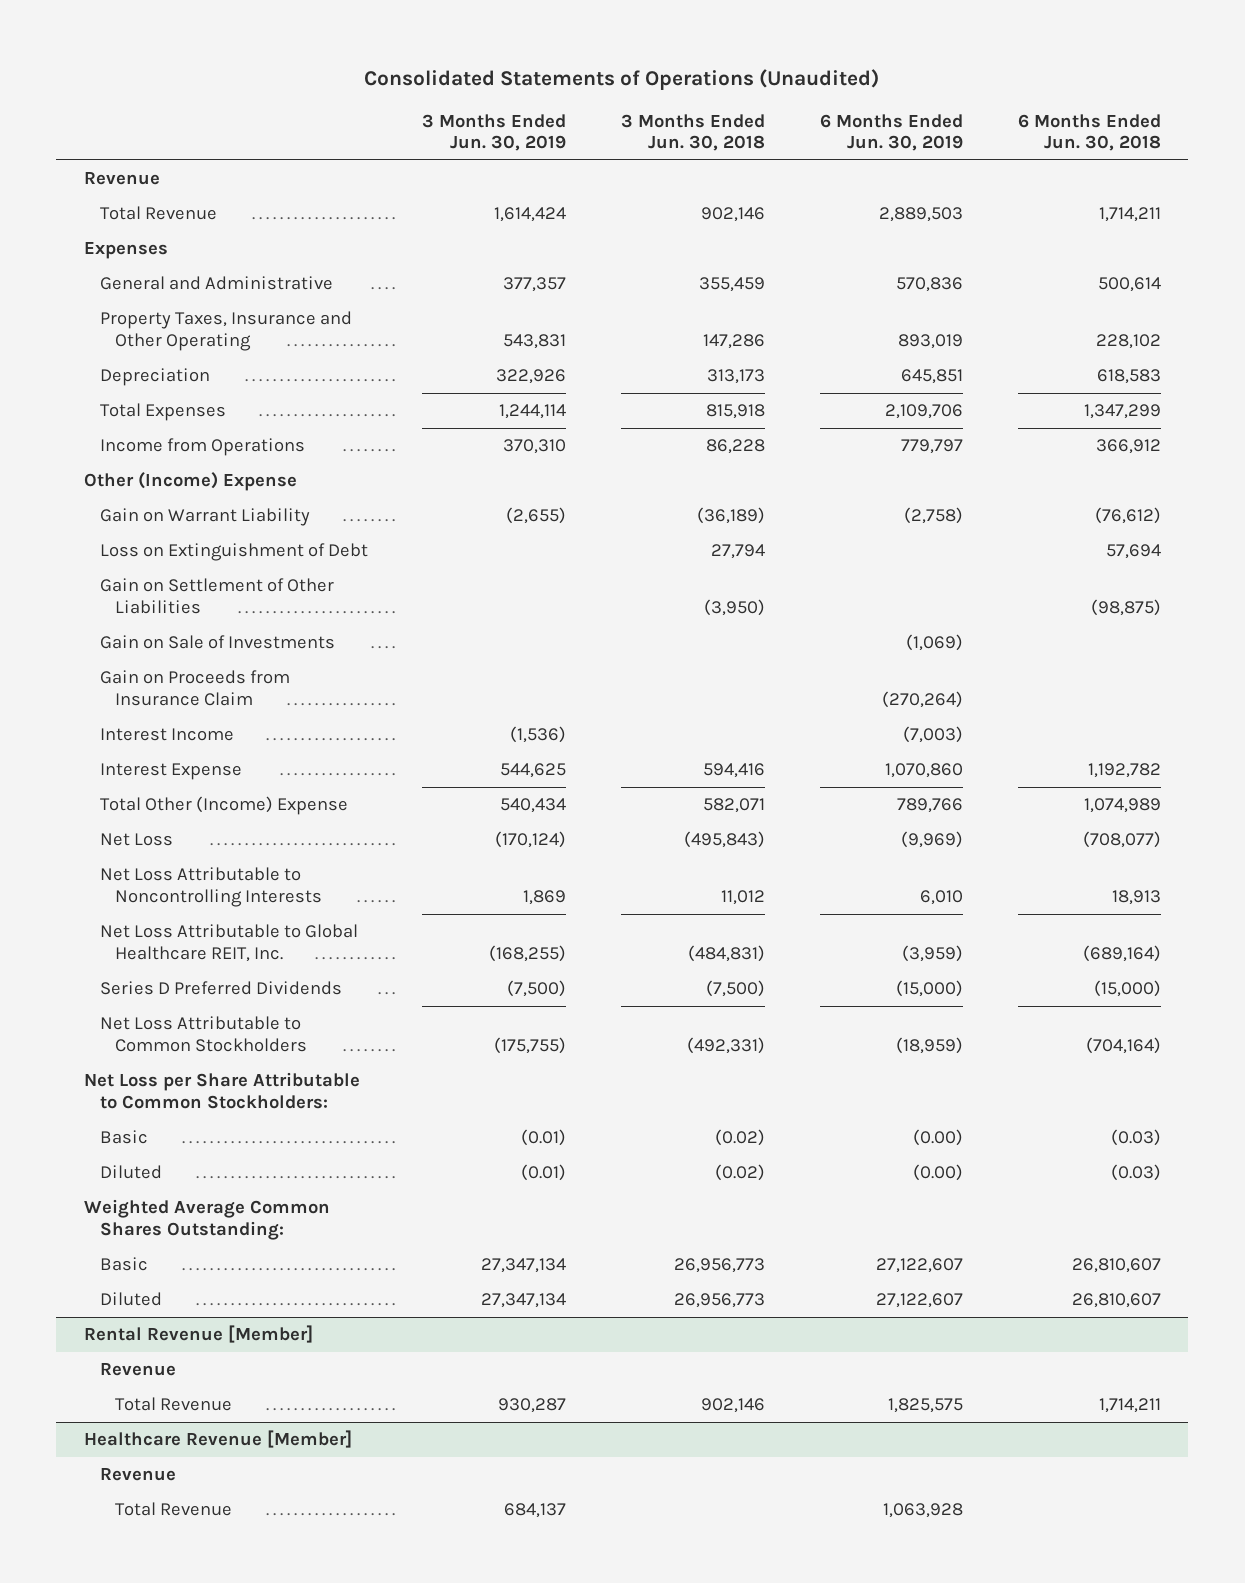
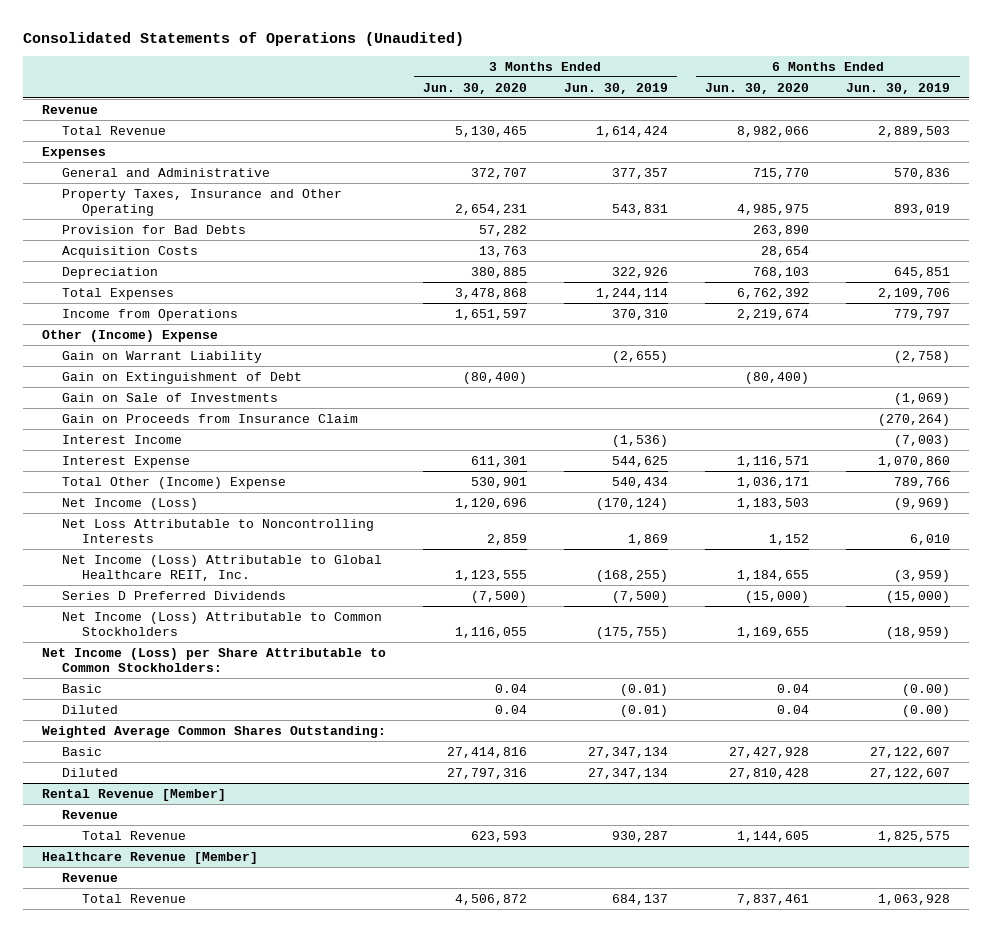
- | 3 Months Ended Jun. 30, 2019 | 3 Months Ended Jun. 30, 2018 | 6 Months Ended Jun. 30, 2019 | 6 Months Ended Jun. 30, 2018
+ | 3 Months Ended Jun. 30, 2020 | 3 Months Ended Jun. 30, 2019 | 6 Months Ended Jun. 30, 2020 | 6 Months Ended Jun. 30, 2019
+ Provision for Bad Debts | 57,282 | | 263,890 |
+ Acquisition Costs | 13,763 | | 28,654 |
- Loss on Extinguishment of Debt | | 27,794 | | 57,694
- Gain on Settlement of Other Liabilities | | (3,950) | | (98,875)
+ Gain on Extinguishment of Debt | (80,400) | | (80,400) |
- Net Loss | (170,124) | (495,843) | (9,969) | (708,077)
+ Net Income (Loss) | 1,120,696 | (170,124) | 1,183,503 | (9,969)
- Net Loss Attributable to Global Healthcare REIT, Inc. | (168,255) | (484,831) | (3,959) | (689,164)
+ Net Income (Loss) Attributable to Global Healthcare REIT, Inc. | 1,123,555 | (168,255) | 1,184,655 | (3,959)
- Net Loss Attributable to Common Stockholders | (175,755) | (492,331) | (18,959) | (704,164)
- Net Loss per Share Attributable to Common Stockholders:
+ Net Income (Loss) Attributable to Common Stockholders | 1,116,055 | (175,755) | 1,169,655 | (18,959)
+ Net Income (Loss) per Share Attributable to Common Stockholders:

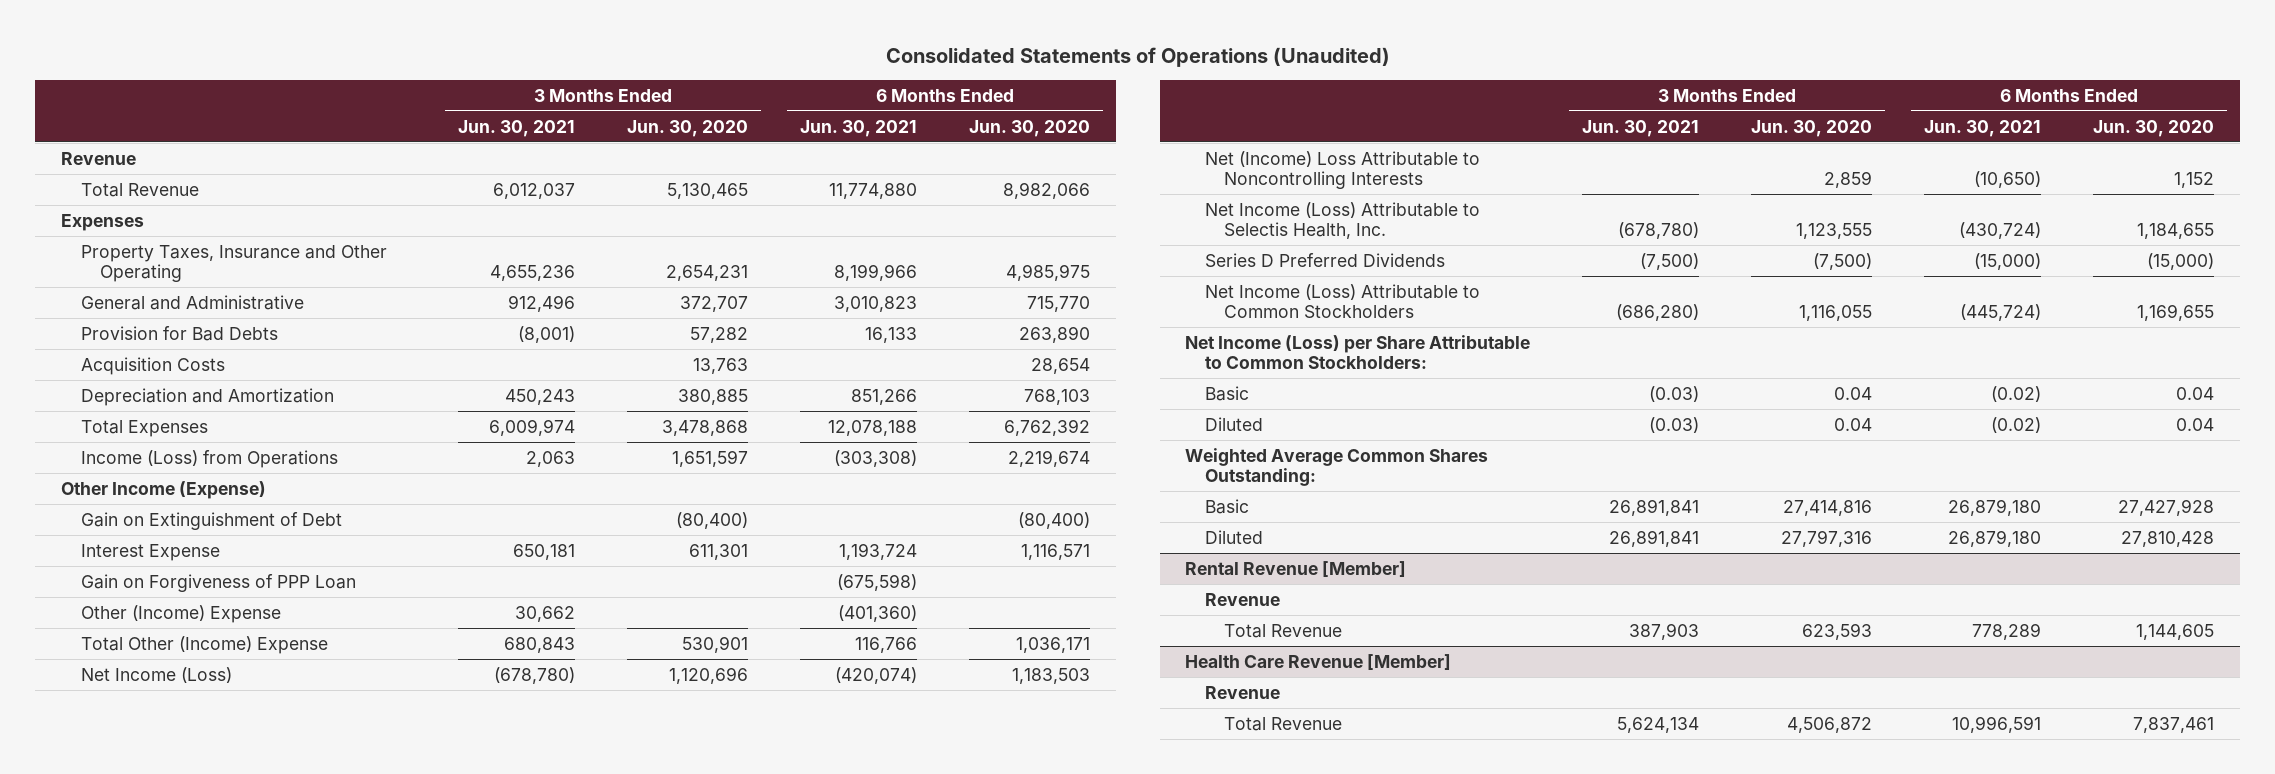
- | 3 Months Ended Jun. 30, 2020 | 3 Months Ended Jun. 30, 2019 | 6 Months Ended Jun. 30, 2020 | 6 Months Ended Jun. 30, 2019
+ | 3 Months Ended Jun. 30, 2021 | 3 Months Ended Jun. 30, 2020 | 6 Months Ended Jun. 30, 2021 | 6 Months Ended Jun. 30, 2020
moved down: General and Administrative | 912,496 | 372,707 | 3,010,823 | 715,770
- Depreciation | 380,885 | 322,926 | 768,103 | 645,851
+ Depreciation and Amortization | 450,243 | 380,885 | 851,266 | 768,103
- Income from Operations | 1,651,597 | 370,310 | 2,219,674 | 779,797
- Gain on Warrant Liability | | (2,655) | | (2,758)
+ Income (Loss) from Operations | 2,063 | 1,651,597 | (303,308) | 2,219,674
+ Other Income (Expense)
- Gain on Sale of Investments | | | | (1,069)
- Gain on Proceeds from Insurance Claim | | | | (270,264)
- Interest Income | | (1,536) | | (7,003)
+ Gain on Forgiveness of PPP Loan | | | (675,598) |
moved down: Other (Income) Expense | 30,662 | | (401,360) |
- Net Loss Attributable to Noncontrolling Interests | 2,859 | 1,869 | 1,152 | 6,010
- Net Income (Loss) Attributable to Global Healthcare REIT, Inc. | 1,123,555 | (168,255) | 1,184,655 | (3,959)
+ Net (Income) Loss Attributable to Noncontrolling Interests | | 2,859 | (10,650) | 1,152
+ Net Income (Loss) Attributable to Selectis Health, Inc. | (678,780) | 1,123,555 | (430,724) | 1,184,655
- Healthcare Revenue [Member]
+ Health Care Revenue [Member]

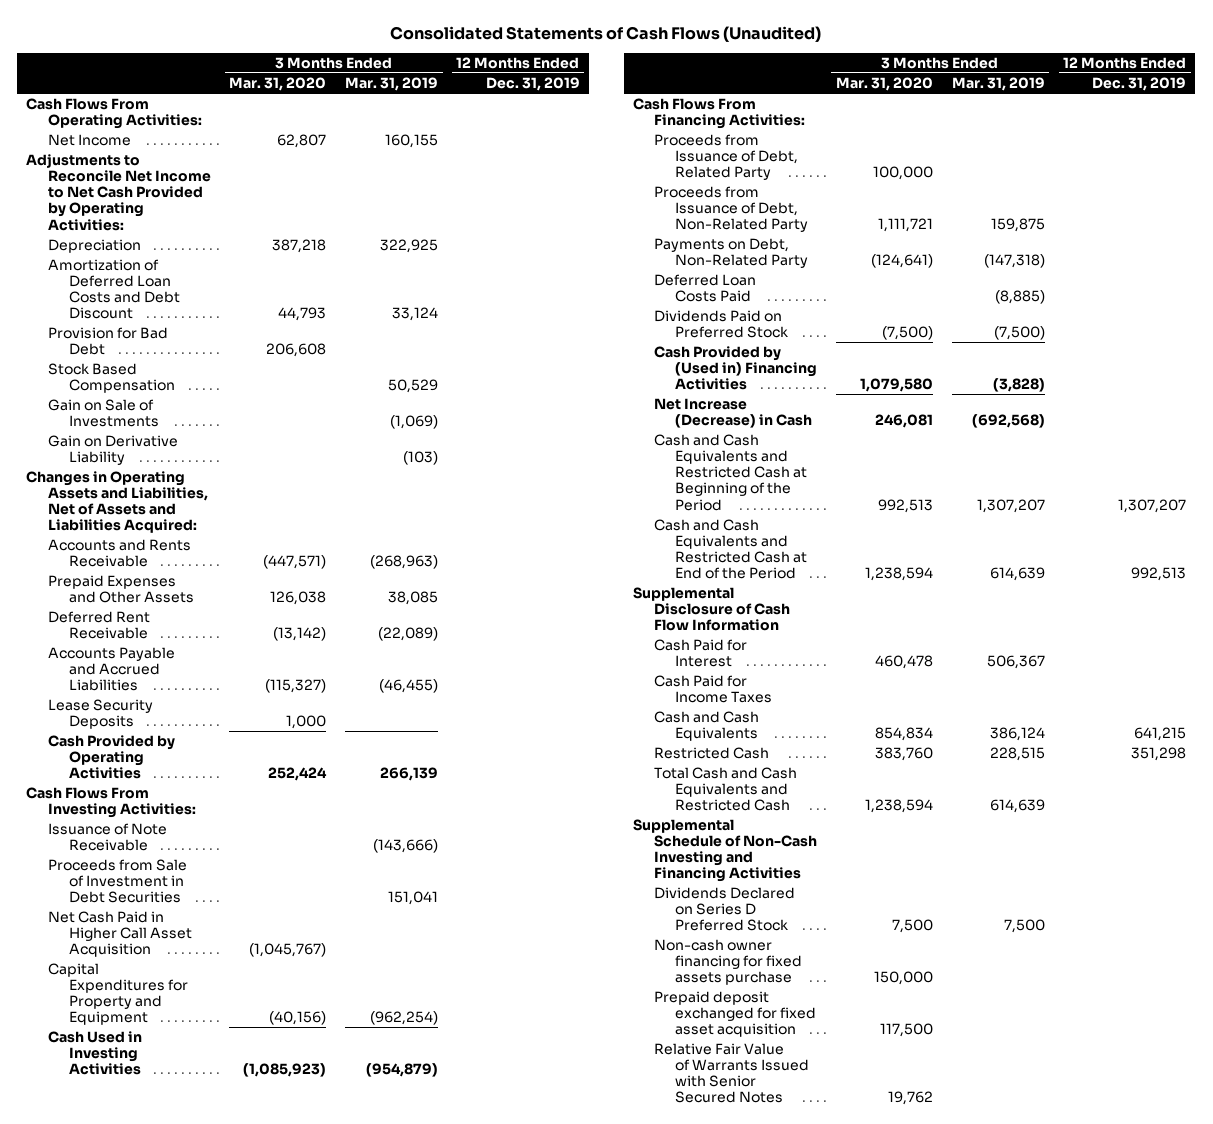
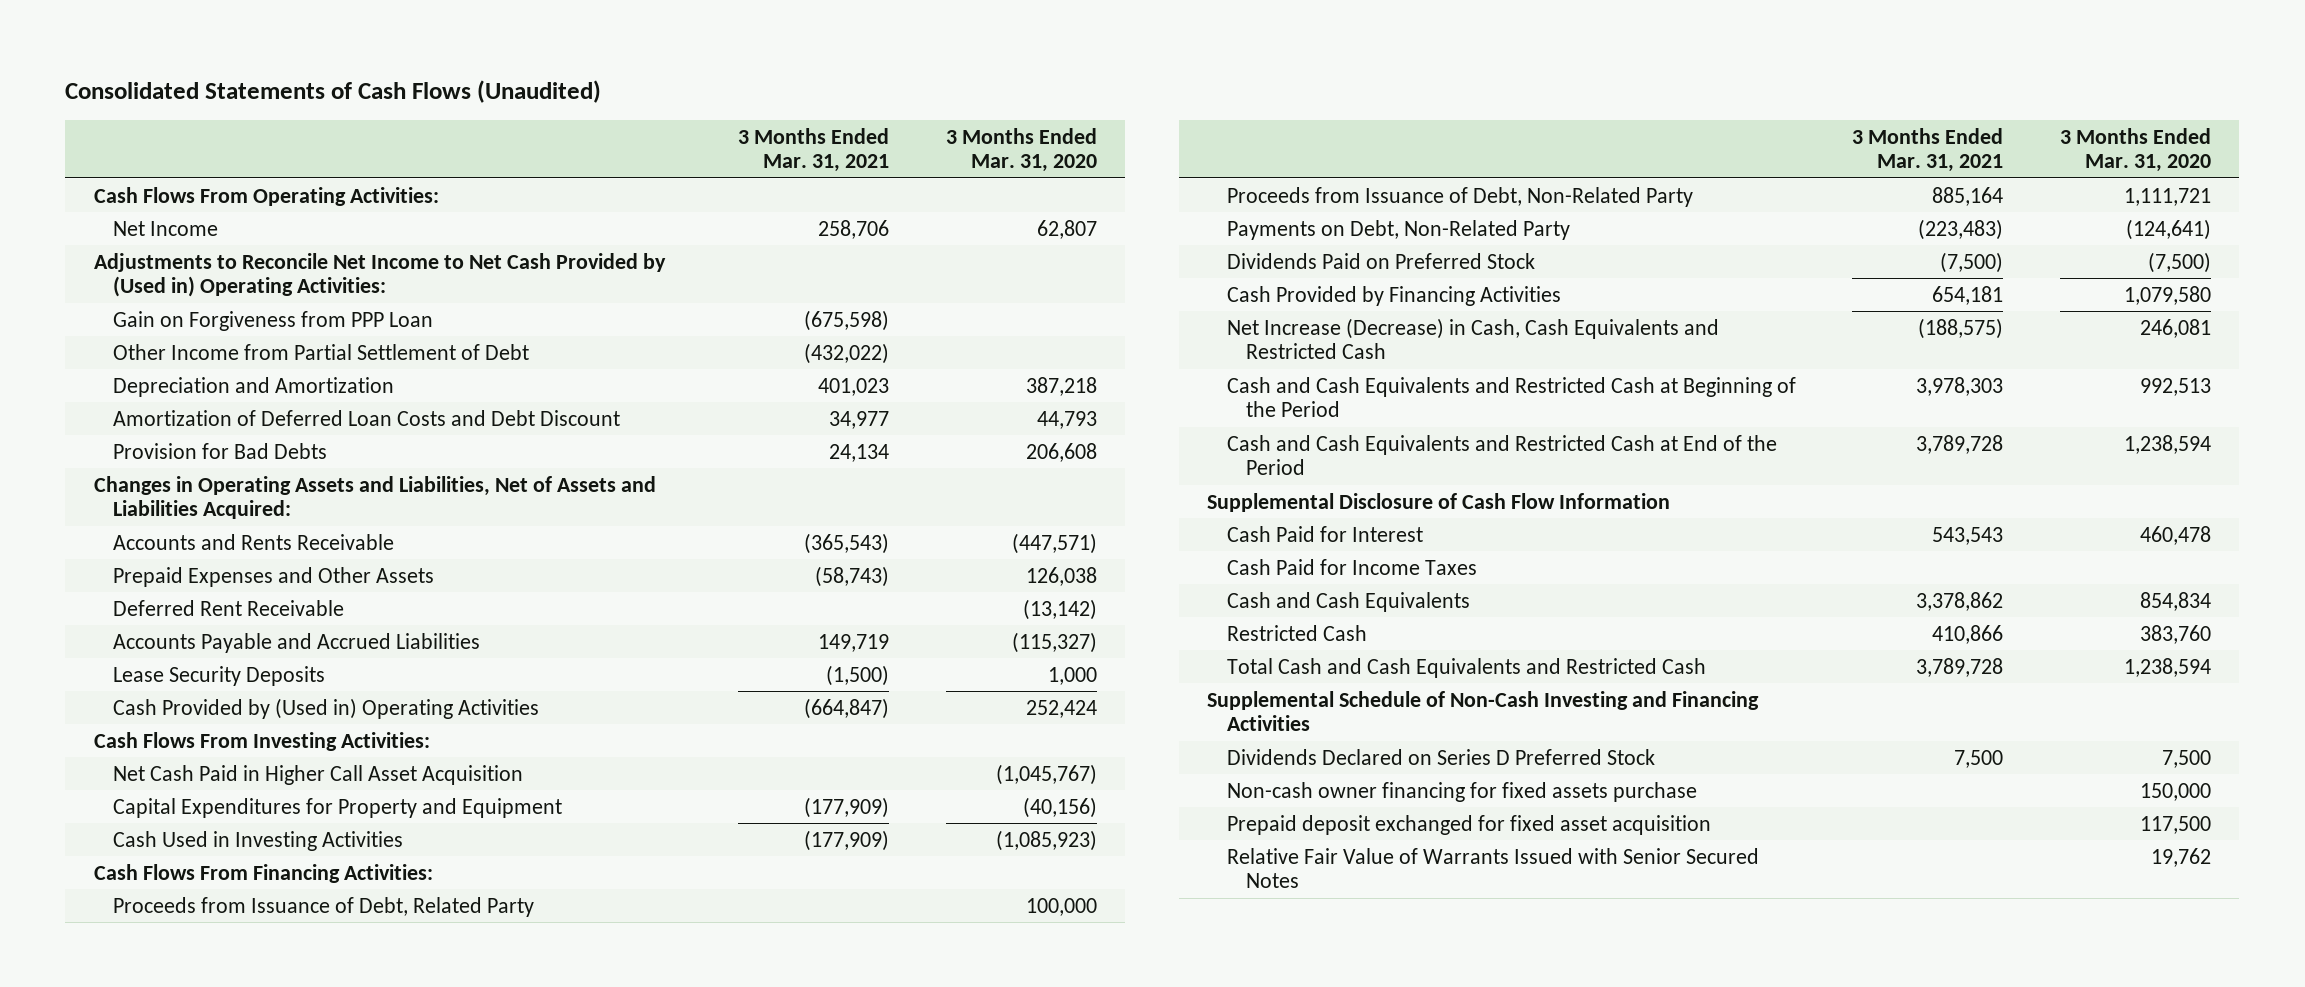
- | 3 Months Ended Mar. 31, 2020 | 3 Months Ended Mar. 31, 2019 | 12 Months Ended Dec. 31, 2019
+ | 3 Months Ended Mar. 31, 2021 | 3 Months Ended Mar. 31, 2020
- Adjustments to Reconcile Net Income to Net Cash Provided by Operating Activities:
- Depreciation | 387,218 | 322,925 |
+ Adjustments to Reconcile Net Income to Net Cash Provided by (Used in) Operating Activities:
+ Gain on Forgiveness from PPP Loan | (675,598) |
+ Other Income from Partial Settlement of Debt | (432,022) |
+ Depreciation and Amortization | 401,023 | 387,218
- Provision for Bad Debt | 206,608 | |
- Stock Based Compensation | | 50,529 |
- Gain on Sale of Investments | | (1,069) |
- Gain on Derivative Liability | | (103) |
+ Provision for Bad Debts | 24,134 | 206,608
- Cash Provided by Operating Activities | 252,424 | 266,139 |
+ Cash Provided by (Used in) Operating Activities | (664,847) | 252,424
- Issuance of Note Receivable | | (143,666) |
- Proceeds from Sale of Investment in Debt Securities | | 151,041 |
- Deferred Loan Costs Paid | | (8,885) |
- Cash Provided by (Used in) Financing Activities | 1,079,580 | (3,828) |
- Net Increase (Decrease) in Cash | 246,081 | (692,568) |
+ Cash Provided by Financing Activities | 654,181 | 1,079,580
+ Net Increase (Decrease) in Cash, Cash Equivalents and Restricted Cash | (188,575) | 246,081

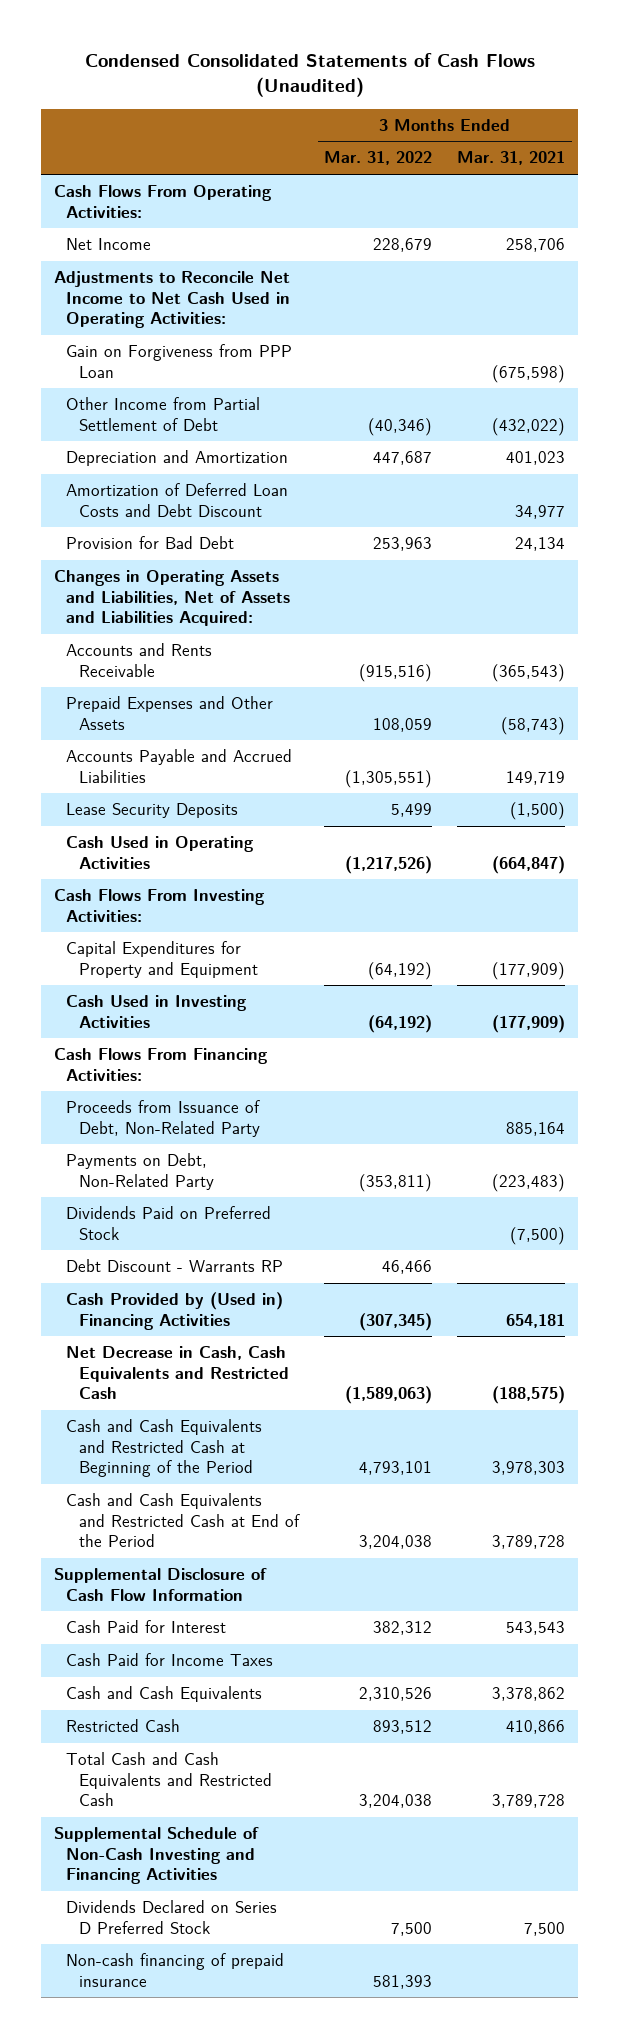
- Consolidated Statements of Cash Flows (Unaudited)
+ Condensed Consolidated Statements of Cash Flows (Unaudited)
- | 3 Months Ended Mar. 31, 2021 | 3 Months Ended Mar. 31, 2020
+ | 3 Months Ended Mar. 31, 2022 | 3 Months Ended Mar. 31, 2021
- Adjustments to Reconcile Net Income to Net Cash Provided by (Used in) Operating Activities:
+ Adjustments to Reconcile Net Income to Net Cash Used in Operating Activities:
- Provision for Bad Debts | 24,134 | 206,608
+ Provision for Bad Debt | 253,963 | 24,134
- Deferred Rent Receivable | | (13,142)
- Cash Provided by (Used in) Operating Activities | (664,847) | 252,424
+ Cash Used in Operating Activities | (1,217,526) | (664,847)
- Net Cash Paid in Higher Call Asset Acquisition | | (1,045,767)
- Proceeds from Issuance of Debt, Related Party | | 100,000
- Cash Provided by Financing Activities | 654,181 | 1,079,580
- Net Increase (Decrease) in Cash, Cash Equivalents and Restricted Cash | (188,575) | 246,081
+ Debt Discount - Warrants RP | 46,466 |
+ Cash Provided by (Used in) Financing Activities | (307,345) | 654,181
+ Net Decrease in Cash, Cash Equivalents and Restricted Cash | (1,589,063) | (188,575)
- Non-cash owner financing for fixed assets purchase | | 150,000
- Prepaid deposit exchanged for fixed asset acquisition | | 117,500
- Relative Fair Value of Warrants Issued with Senior Secured Notes | | 19,762
+ Non-cash financing of prepaid insurance | 581,393 |

